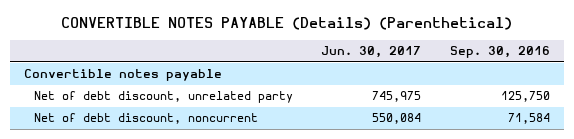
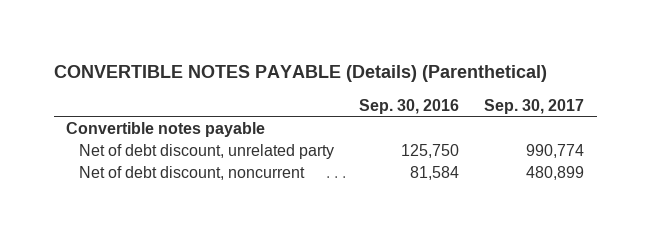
- | Jun. 30, 2017 | Sep. 30, 2016
+ | Sep. 30, 2016 | Sep. 30, 2017
- Net of debt discount, noncurrent | 550,084 | 71,584
+ Net of debt discount, noncurrent | 81,584 | 480,899

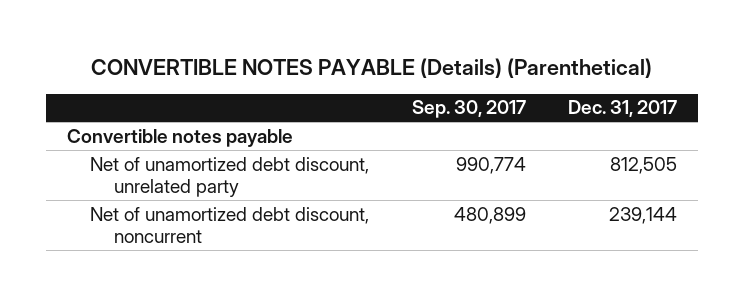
- | Sep. 30, 2016 | Sep. 30, 2017
+ | Sep. 30, 2017 | Dec. 31, 2017
- Net of debt discount, unrelated party | 125,750 | 990,774
- Net of debt discount, noncurrent | 81,584 | 480,899
+ Net of unamortized debt discount, unrelated party | 990,774 | 812,505
+ Net of unamortized debt discount, noncurrent | 480,899 | 239,144

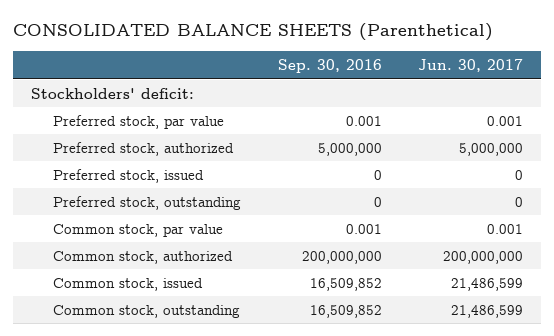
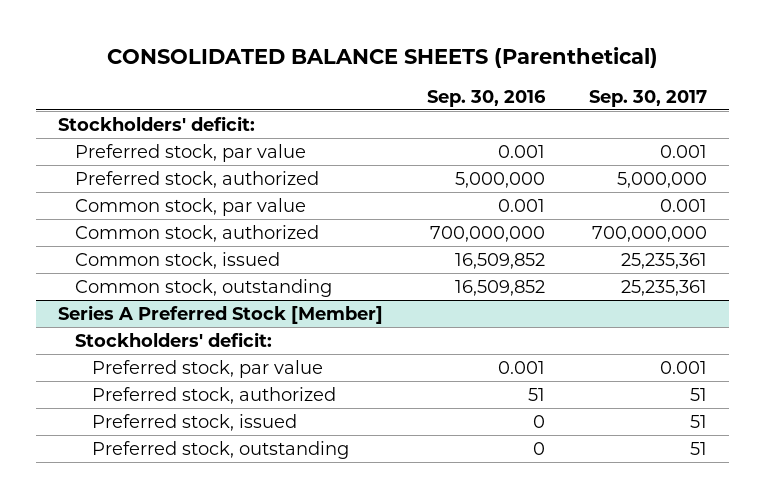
- | Sep. 30, 2016 | Jun. 30, 2017
+ | Sep. 30, 2016 | Sep. 30, 2017
- Preferred stock, issued | 0 | 0
- Preferred stock, outstanding | 0 | 0
- Common stock, authorized | 200,000,000 | 200,000,000
+ Common stock, authorized | 700,000,000 | 700,000,000
+ Series A Preferred Stock [Member]
+ Stockholders' deficit:
+ Preferred stock, par value | 0.001 | 0.001
+ Preferred stock, authorized | 51 | 51
+ Preferred stock, issued | 0 | 51
+ Preferred stock, outstanding | 0 | 51

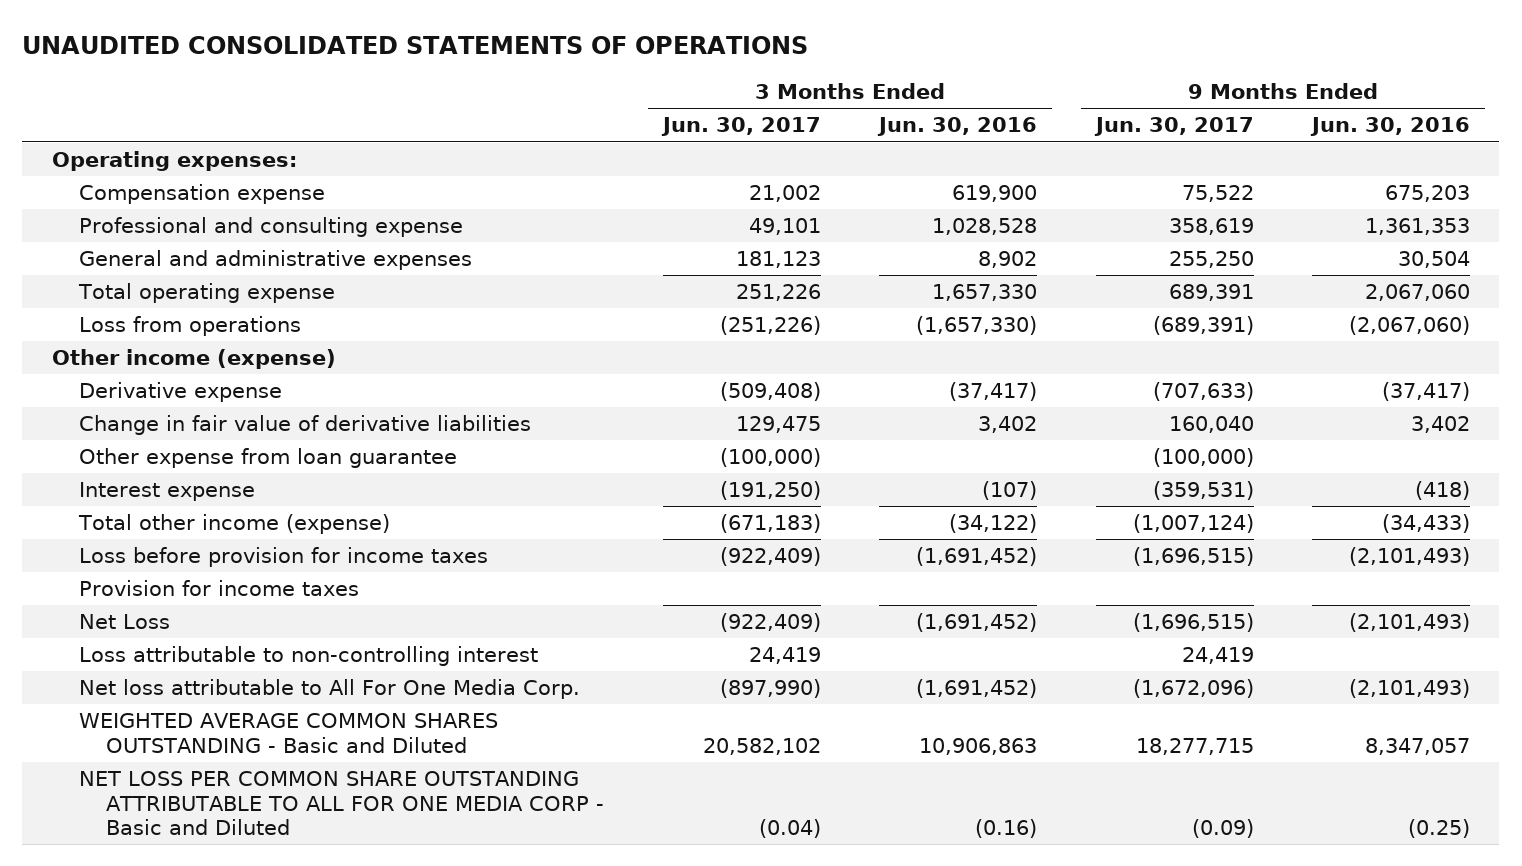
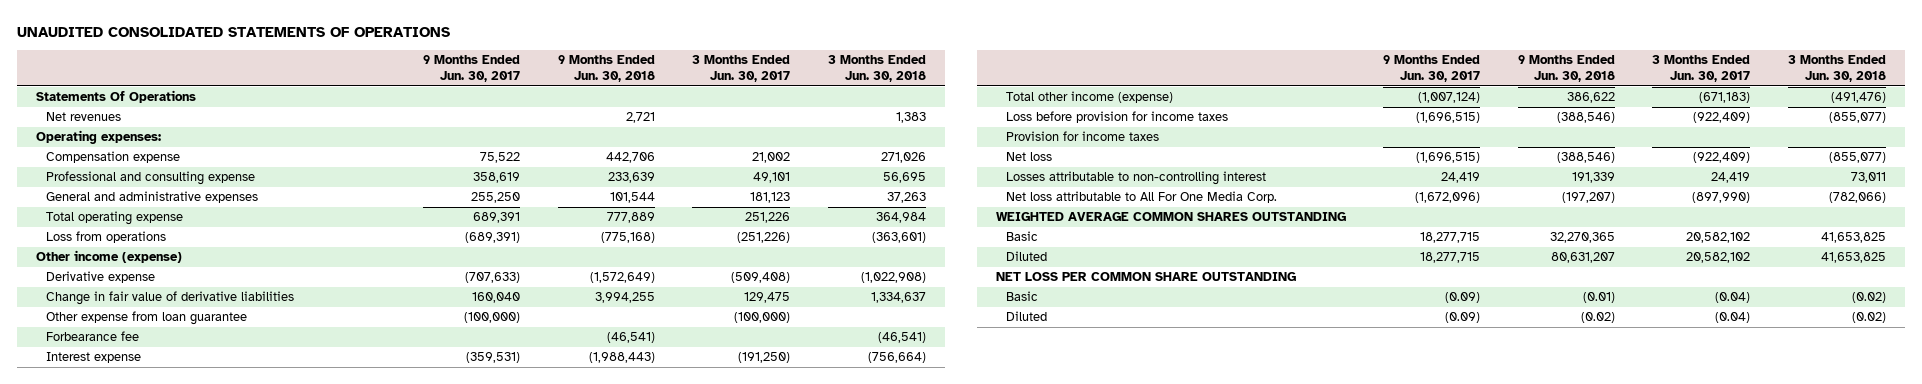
- | 3 Months Ended Jun. 30, 2017 | 3 Months Ended Jun. 30, 2016 | 9 Months Ended Jun. 30, 2017 | 9 Months Ended Jun. 30, 2016
+ | 9 Months Ended Jun. 30, 2017 | 9 Months Ended Jun. 30, 2018 | 3 Months Ended Jun. 30, 2017 | 3 Months Ended Jun. 30, 2018
+ Statements Of Operations
+ Net revenues | | 2,721 | | 1,383
+ Forbearance fee | | (46,541) | | (46,541)
- Net Loss | (922,409) | (1,691,452) | (1,696,515) | (2,101,493)
- Loss attributable to non-controlling interest | 24,419 | | 24,419 |
+ Net loss | (1,696,515) | (388,546) | (922,409) | (855,077)
+ Losses attributable to non-controlling interest | 24,419 | 191,339 | 24,419 | 73,011
- WEIGHTED AVERAGE COMMON SHARES OUTSTANDING - Basic and Diluted | 20,582,102 | 10,906,863 | 18,277,715 | 8,347,057
- NET LOSS PER COMMON SHARE OUTSTANDING ATTRIBUTABLE TO ALL FOR ONE MEDIA CORP - Basic and Diluted | (0.04) | (0.16) | (0.09) | (0.25)
+ WEIGHTED AVERAGE COMMON SHARES OUTSTANDING
+ Basic | 18,277,715 | 32,270,365 | 20,582,102 | 41,653,825
+ Diluted | 18,277,715 | 80,631,207 | 20,582,102 | 41,653,825
+ NET LOSS PER COMMON SHARE OUTSTANDING
+ Basic | (0.09) | (0.01) | (0.04) | (0.02)
+ Diluted | (0.09) | (0.02) | (0.04) | (0.02)

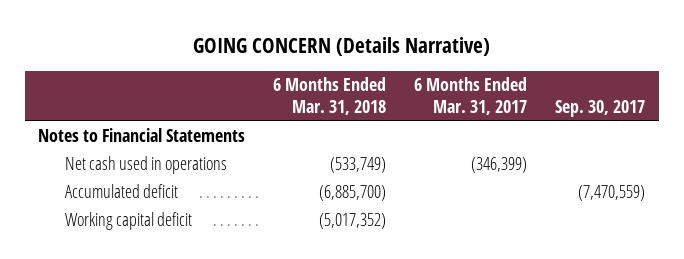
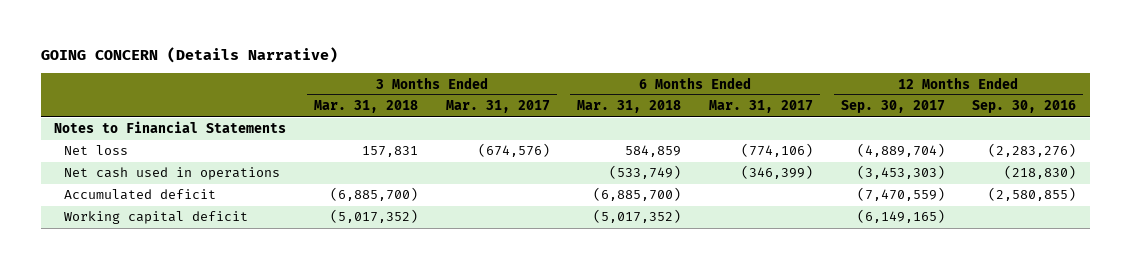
- | 6 Months Ended Mar. 31, 2018 | 6 Months Ended Mar. 31, 2017 | Sep. 30, 2017
+ | 3 Months Ended Mar. 31, 2018 | 3 Months Ended Mar. 31, 2017 | 6 Months Ended Mar. 31, 2018 | 6 Months Ended Mar. 31, 2017 | 12 Months Ended Sep. 30, 2017 | 12 Months Ended Sep. 30, 2016
+ Net loss | 157,831 | (674,576) | 584,859 | (774,106) | (4,889,704) | (2,283,276)

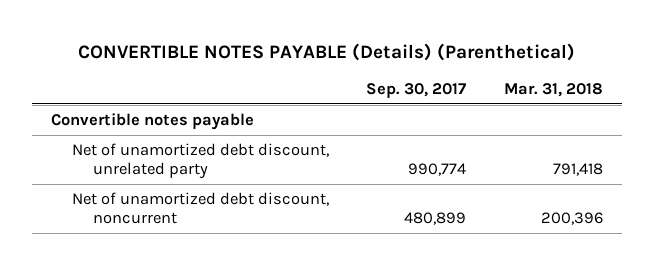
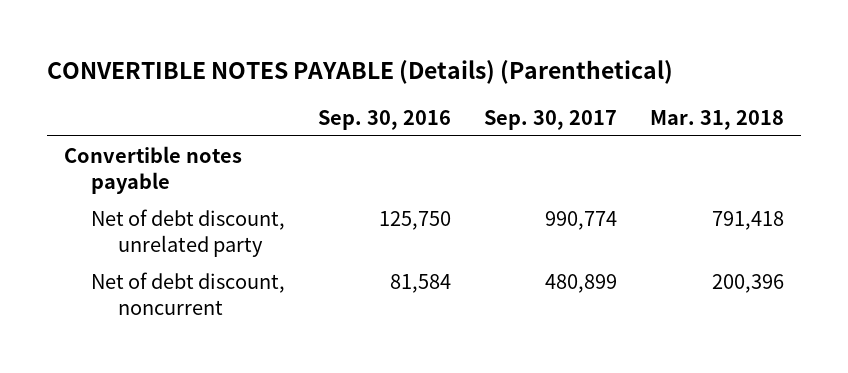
- | Sep. 30, 2017 | Mar. 31, 2018
+ | Sep. 30, 2016 | Sep. 30, 2017 | Mar. 31, 2018
- Net of unamortized debt discount, unrelated party | 990,774 | 791,418
- Net of unamortized debt discount, noncurrent | 480,899 | 200,396
+ Net of debt discount, unrelated party | 125,750 | 990,774 | 791,418
+ Net of debt discount, noncurrent | 81,584 | 480,899 | 200,396

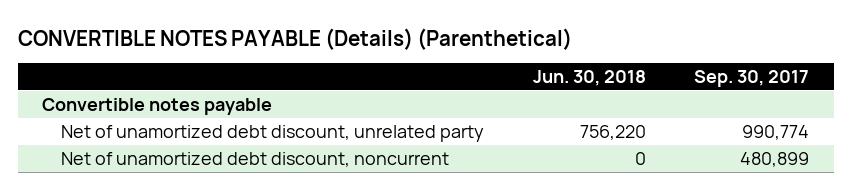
- | Sep. 30, 2016 | Sep. 30, 2017 | Mar. 31, 2018
+ | Jun. 30, 2018 | Sep. 30, 2017
- Net of debt discount, unrelated party | 125,750 | 990,774 | 791,418
- Net of debt discount, noncurrent | 81,584 | 480,899 | 200,396
+ Net of unamortized debt discount, unrelated party | 756,220 | 990,774
+ Net of unamortized debt discount, noncurrent | 0 | 480,899

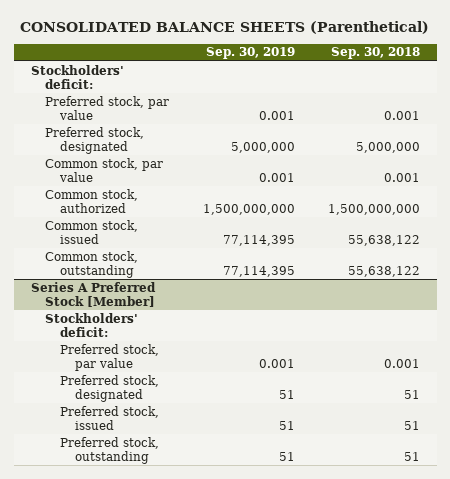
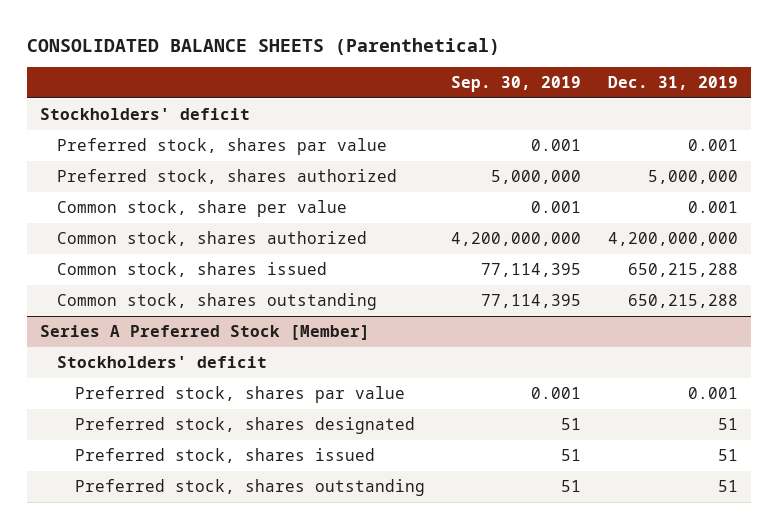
- | Sep. 30, 2019 | Sep. 30, 2018
+ | Sep. 30, 2019 | Dec. 31, 2019
- Stockholders' deficit:
- Preferred stock, par value | 0.001 | 0.001
- Preferred stock, designated | 5,000,000 | 5,000,000
- Common stock, par value | 0.001 | 0.001
- Common stock, authorized | 1,500,000,000 | 1,500,000,000
- Common stock, issued | 77,114,395 | 55,638,122
- Common stock, outstanding | 77,114,395 | 55,638,122
+ Stockholders' deficit
+ Preferred stock, shares par value | 0.001 | 0.001
+ Preferred stock, shares authorized | 5,000,000 | 5,000,000
+ Common stock, share per value | 0.001 | 0.001
+ Common stock, shares authorized | 4,200,000,000 | 4,200,000,000
+ Common stock, shares issued | 77,114,395 | 650,215,288
+ Common stock, shares outstanding | 77,114,395 | 650,215,288
@ Series A Preferred Stock [Member]
- Stockholders' deficit:
- Preferred stock, par value | 0.001 | 0.001
- Preferred stock, designated | 51 | 51
- Preferred stock, issued | 51 | 51
- Preferred stock, outstanding | 51 | 51
+ Stockholders' deficit
+ Preferred stock, shares par value | 0.001 | 0.001
+ Preferred stock, shares designated | 51 | 51
+ Preferred stock, shares issued | 51 | 51
+ Preferred stock, shares outstanding | 51 | 51

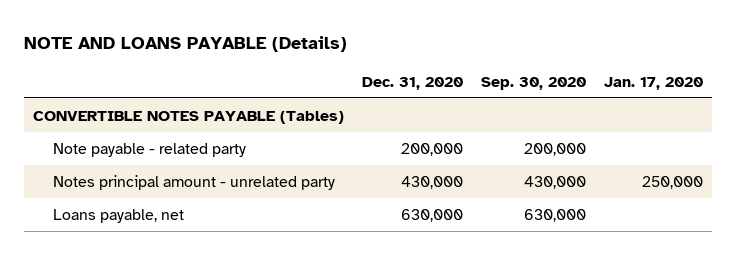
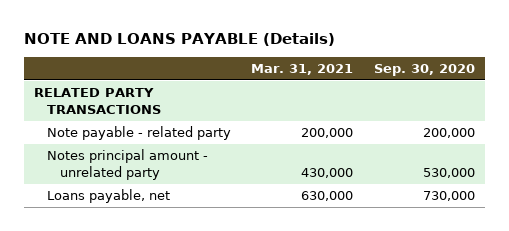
- | Dec. 31, 2020 | Sep. 30, 2020 | Jan. 17, 2020
+ | Mar. 31, 2021 | Sep. 30, 2020
- CONVERTIBLE NOTES PAYABLE (Tables)
+ RELATED PARTY TRANSACTIONS
- Notes principal amount - unrelated party | 430,000 | 430,000 | 250,000
- Loans payable, net | 630,000 | 630,000 |
+ Notes principal amount - unrelated party | 430,000 | 530,000
+ Loans payable, net | 630,000 | 730,000

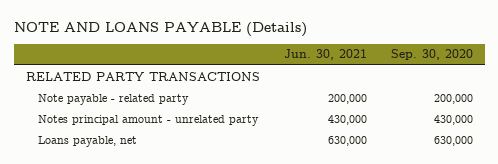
- | Mar. 31, 2021 | Sep. 30, 2020
+ | Jun. 30, 2021 | Sep. 30, 2020
- Notes principal amount - unrelated party | 430,000 | 530,000
- Loans payable, net | 630,000 | 730,000
+ Notes principal amount - unrelated party | 430,000 | 430,000
+ Loans payable, net | 630,000 | 630,000

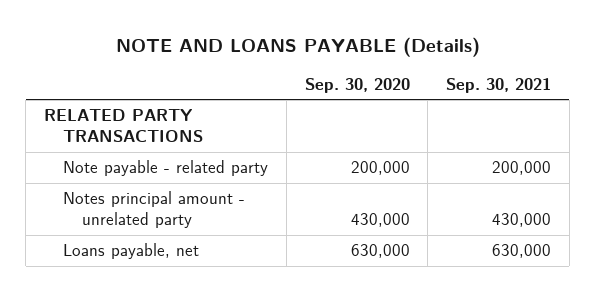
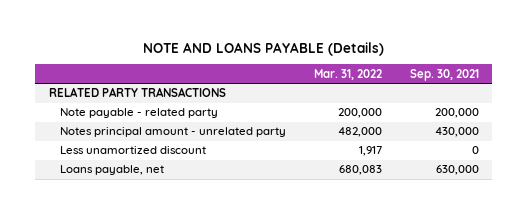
- | Sep. 30, 2020 | Sep. 30, 2021
+ | Mar. 31, 2022 | Sep. 30, 2021
+ Less unamortized discount | 1,917 | 0

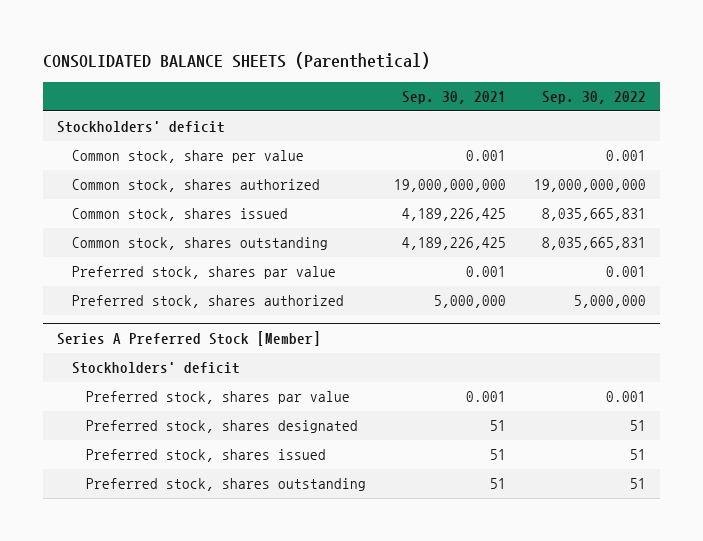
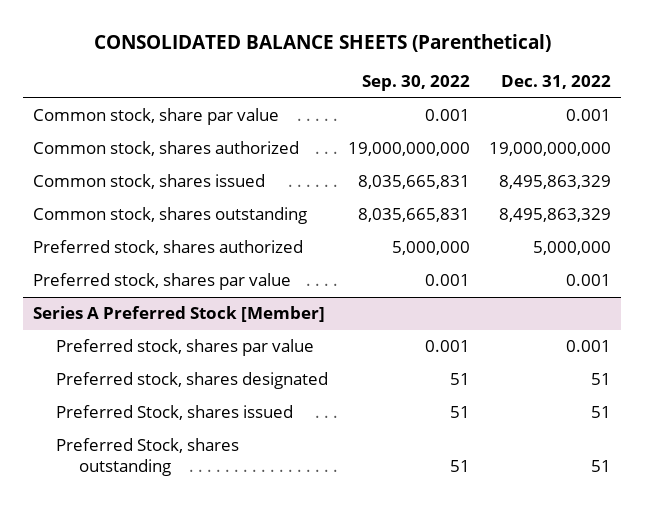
- | Sep. 30, 2021 | Sep. 30, 2022
+ | Sep. 30, 2022 | Dec. 31, 2022
- Stockholders' deficit
- Common stock, share per value | 0.001 | 0.001
+ Common stock, share par value | 0.001 | 0.001
moved down: Preferred stock, shares par value | 0.001 | 0.001
@ Series A Preferred Stock [Member]
- Stockholders' deficit
- Preferred stock, shares issued | 51 | 51
- Preferred stock, shares outstanding | 51 | 51
+ Preferred Stock, shares issued | 51 | 51
+ Preferred Stock, shares outstanding | 51 | 51

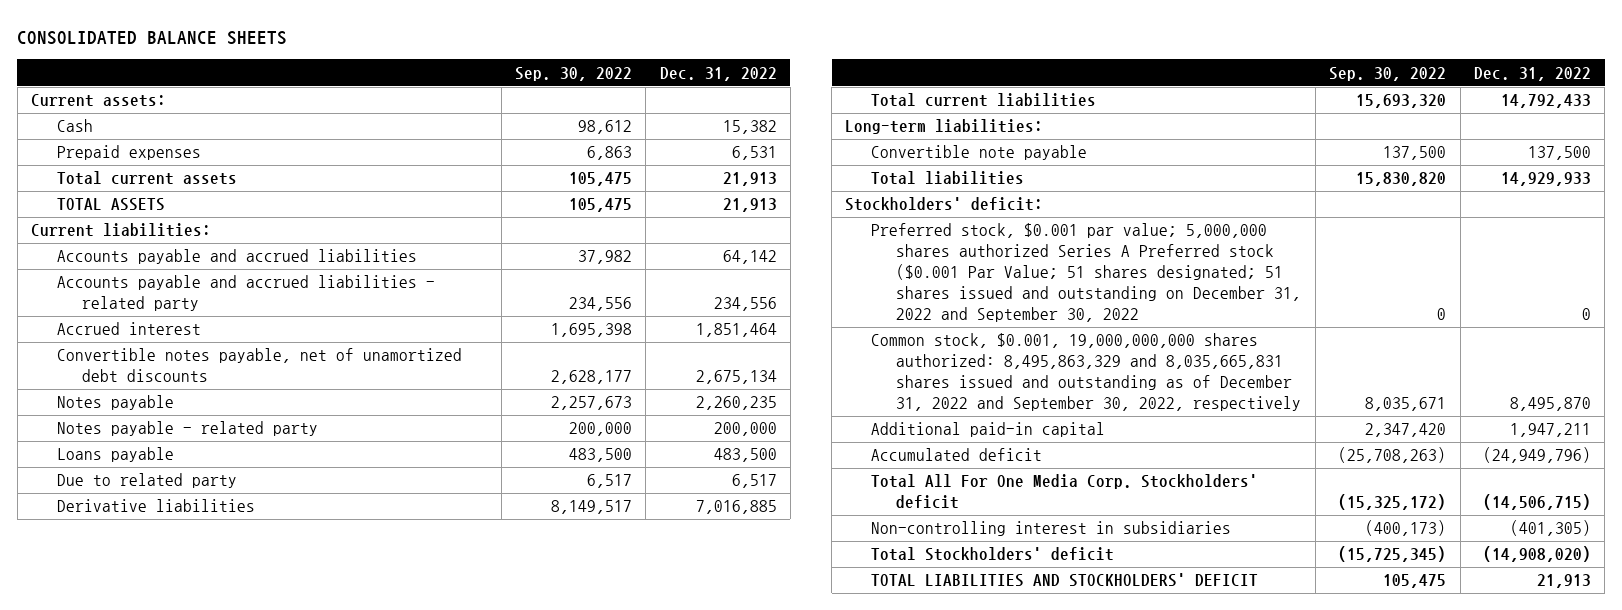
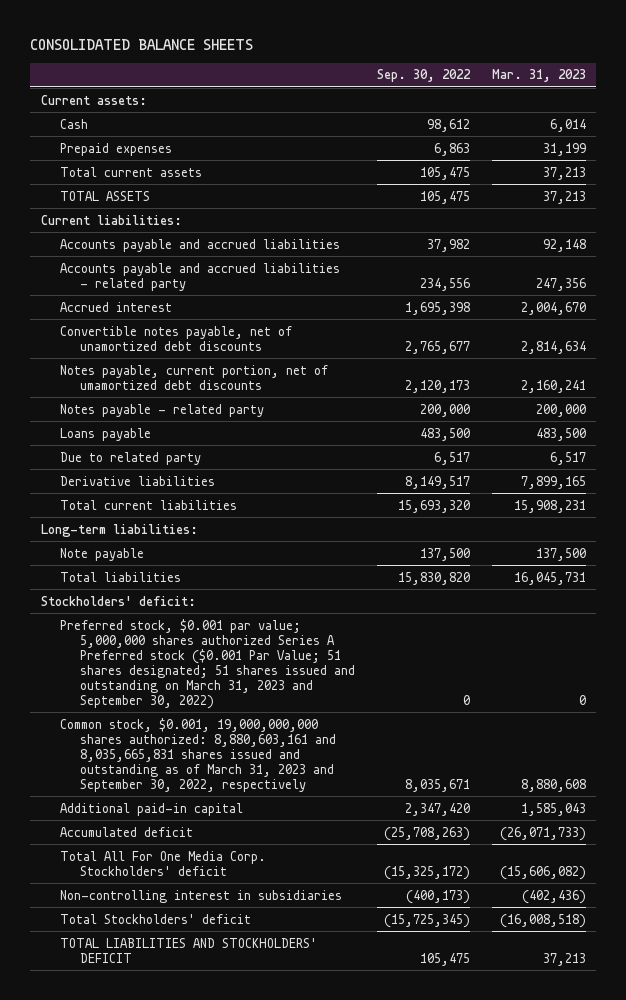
- | Sep. 30, 2022 | Dec. 31, 2022
+ | Sep. 30, 2022 | Mar. 31, 2023
- Convertible notes payable, net of unamortized debt discounts | 2,628,177 | 2,675,134
- Notes payable | 2,257,673 | 2,260,235
+ Convertible notes payable, net of unamortized debt discounts | 2,765,677 | 2,814,634
+ Notes payable, current portion, net of umamortized debt discounts | 2,120,173 | 2,160,241
- Convertible note payable | 137,500 | 137,500
+ Note payable | 137,500 | 137,500
- Preferred stock, $0.001 par value; 5,000,000 shares authorized Series A Preferred stock ($0.001 Par Value; 51 shares designated; 51 shares issued and outstanding on December 31, 2022 and September 30, 2022 | 0 | 0
- Common stock, $0.001, 19,000,000,000 shares authorized: 8,495,863,329 and 8,035,665,831 shares issued and outstanding as of December 31, 2022 and September 30, 2022, respectively | 8,035,671 | 8,495,870
+ Preferred stock, $0.001 par value; 5,000,000 shares authorized Series A Preferred stock ($0.001 Par Value; 51 shares designated; 51 shares issued and outstanding on March 31, 2023 and September 30, 2022) | 0 | 0
+ Common stock, $0.001, 19,000,000,000 shares authorized: 8,880,603,161 and 8,035,665,831 shares issued and outstanding as of March 31, 2023 and September 30, 2022, respectively | 8,035,671 | 8,880,608

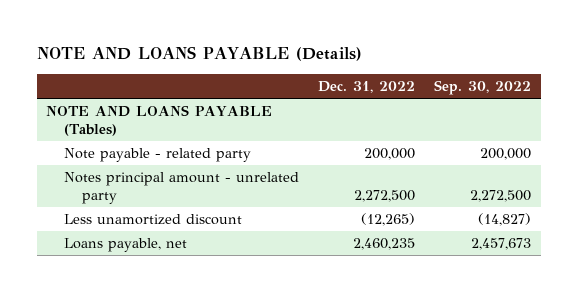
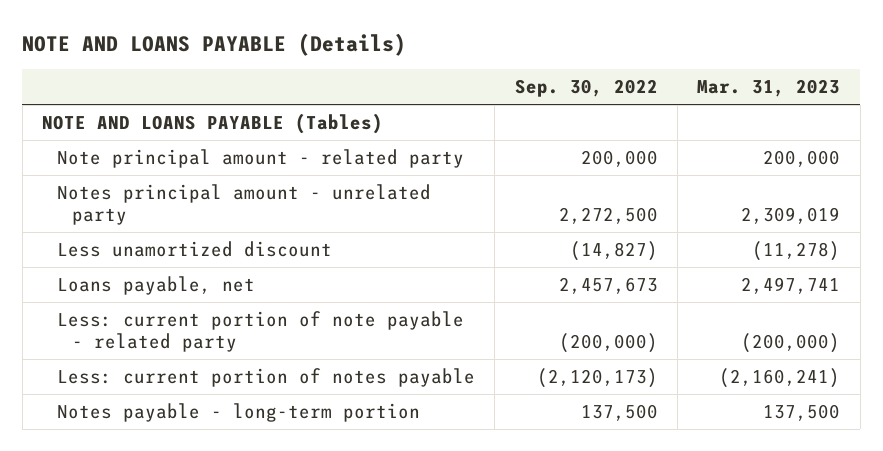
- | Dec. 31, 2022 | Sep. 30, 2022
+ | Sep. 30, 2022 | Mar. 31, 2023
- Note payable - related party | 200,000 | 200,000
+ Note principal amount - related party | 200,000 | 200,000
+ Less: current portion of note payable - related party | (200,000) | (200,000)
+ Less: current portion of notes payable | (2,120,173) | (2,160,241)
+ Notes payable - long-term portion | 137,500 | 137,500

